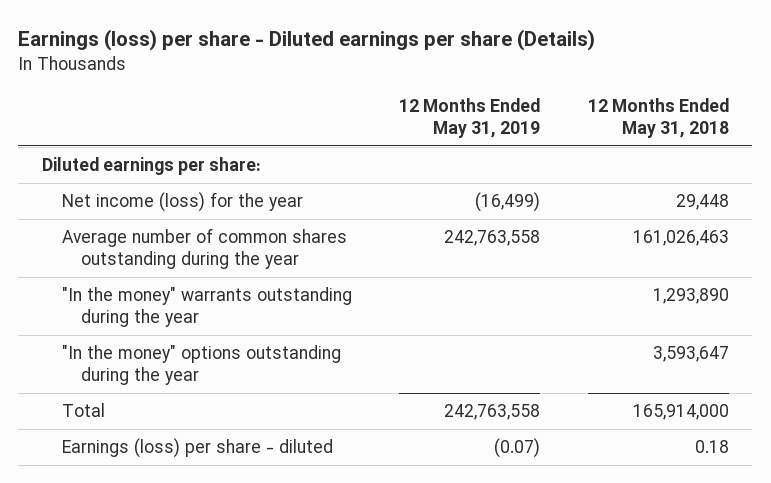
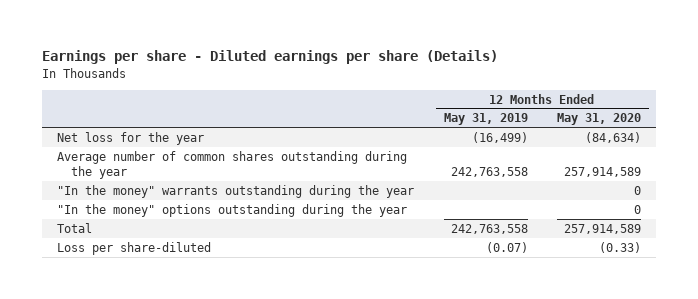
- Earnings (loss) per share - Diluted earnings per share (Details)
+ Earnings per share - Diluted earnings per share (Details)
- | 12 Months Ended May 31, 2019 | 12 Months Ended May 31, 2018
+ | 12 Months Ended May 31, 2019 | 12 Months Ended May 31, 2020
- Diluted earnings per share:
- Net income (loss) for the year | (16,499) | 29,448
+ Net loss for the year | (16,499) | (84,634)
- Earnings (loss) per share - diluted | (0.07) | 0.18
+ Loss per share-diluted | (0.07) | (0.33)

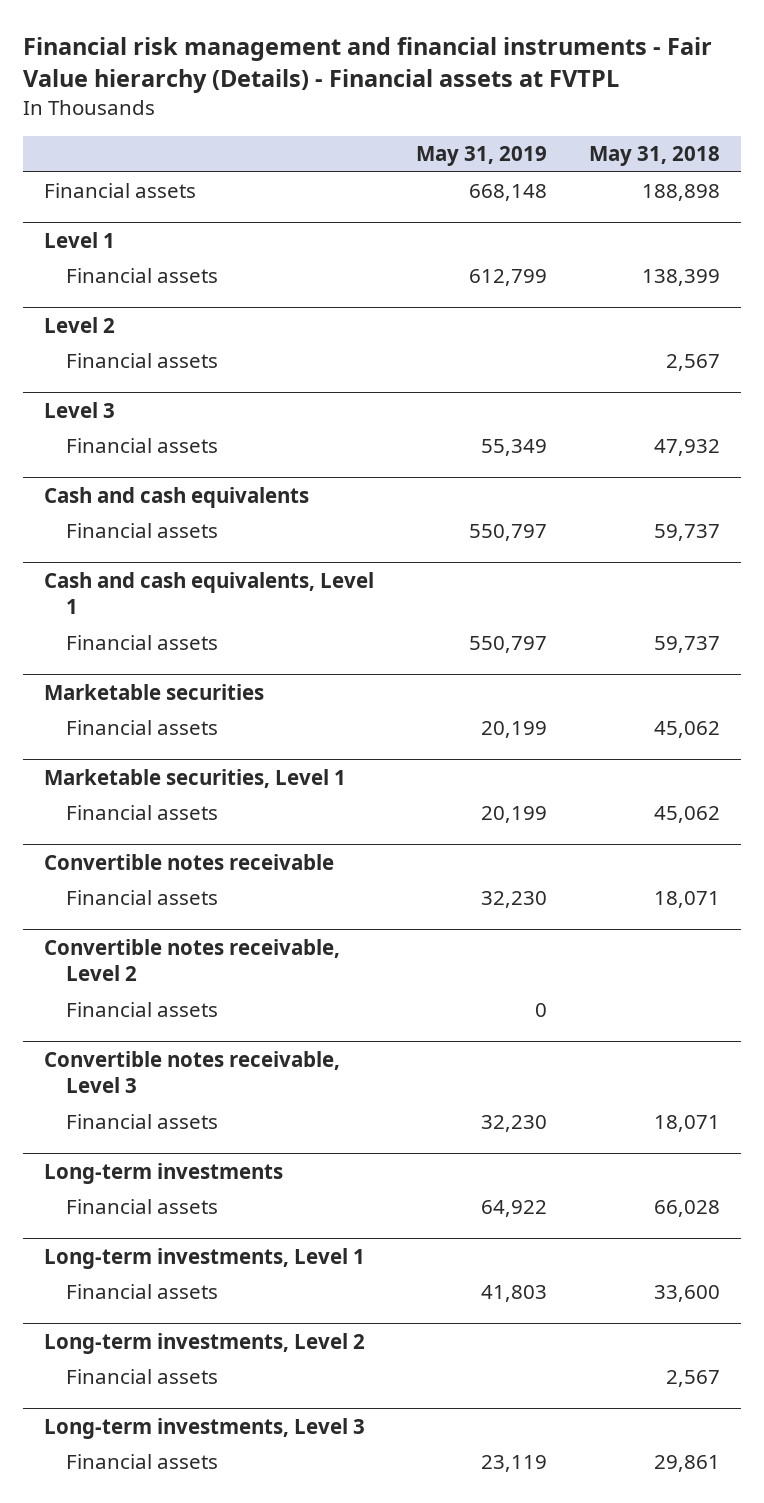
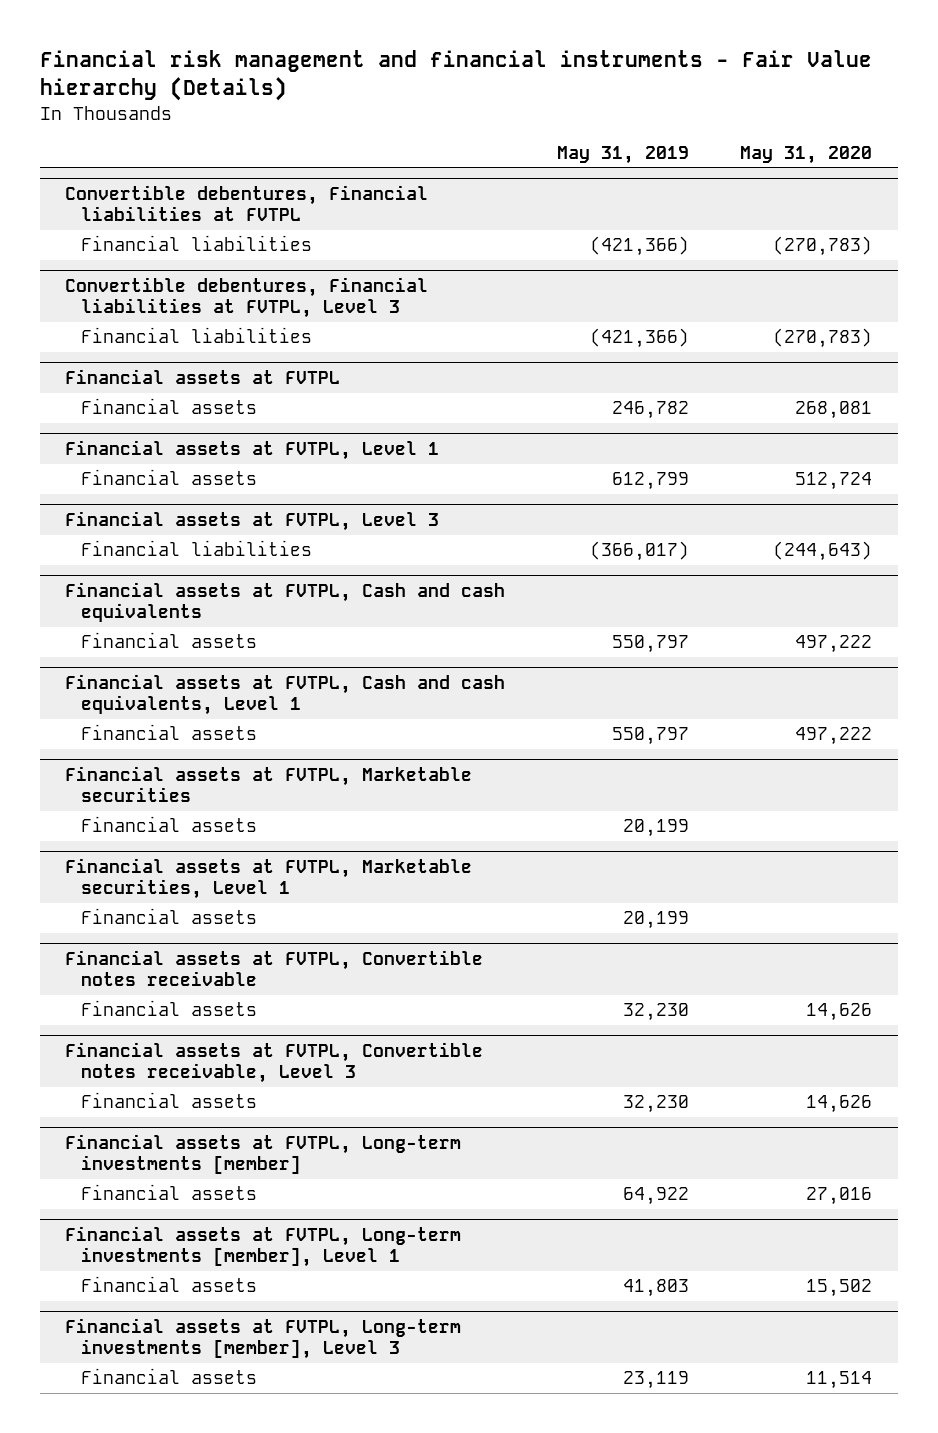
- Financial risk management and financial instruments - Fair Value hierarchy (Details) - Financial assets at FVTPL
+ Financial risk management and financial instruments - Fair Value hierarchy (Details)
- | May 31, 2019 | May 31, 2018
+ | May 31, 2019 | May 31, 2020
- Financial assets | 668,148 | 188,898
- Level 1
+ Convertible debentures, Financial liabilities at FVTPL
+ Financial liabilities | (421,366) | (270,783)
+ Convertible debentures, Financial liabilities at FVTPL, Level 3
+ Financial liabilities | (421,366) | (270,783)
+ Financial assets at FVTPL
+ Financial assets | 246,782 | 268,081
+ Financial assets at FVTPL, Level 1
- Level 2
- Financial assets | | 2,567
- Level 3
- Financial assets | 55,349 | 47,932
- Cash and cash equivalents
+ Financial assets at FVTPL, Level 3
+ Financial liabilities | (366,017) | (244,643)
+ Financial assets at FVTPL, Cash and cash equivalents
- Cash and cash equivalents, Level 1
+ Financial assets at FVTPL, Cash and cash equivalents, Level 1
- Marketable securities
+ Financial assets at FVTPL, Marketable securities
- Marketable securities, Level 1
+ Financial assets at FVTPL, Marketable securities, Level 1
- Convertible notes receivable
+ Financial assets at FVTPL, Convertible notes receivable
- Convertible notes receivable, Level 2
- Financial assets | 0 |
- Convertible notes receivable, Level 3
+ Financial assets at FVTPL, Convertible notes receivable, Level 3
- Long-term investments
+ Financial assets at FVTPL, Long-term investments [member]
- Long-term investments, Level 1
+ Financial assets at FVTPL, Long-term investments [member], Level 1
- Long-term investments, Level 2
- Financial assets | | 2,567
- Long-term investments, Level 3
+ Financial assets at FVTPL, Long-term investments [member], Level 3

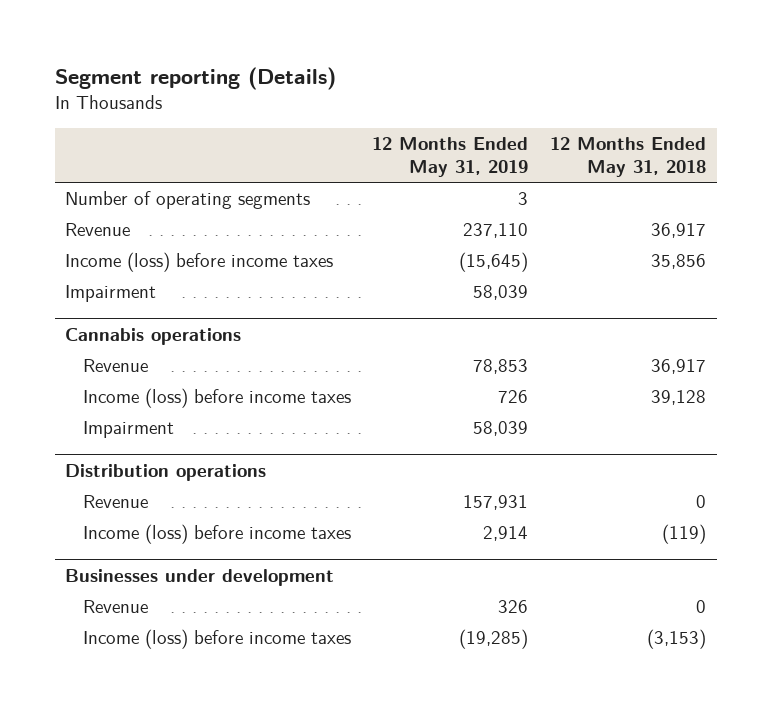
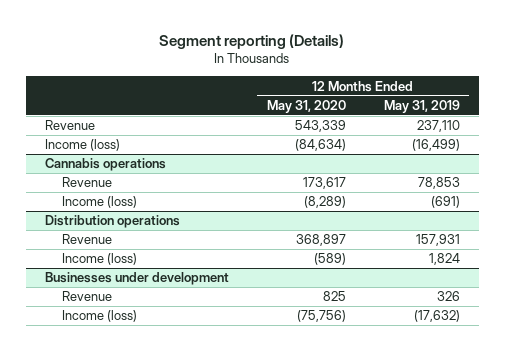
- | 12 Months Ended May 31, 2019 | 12 Months Ended May 31, 2018
+ | 12 Months Ended May 31, 2020 | 12 Months Ended May 31, 2019
- Number of operating segments | 3 |
- Income (loss) before income taxes | (15,645) | 35,856
- Impairment | 58,039 |
+ Income (loss) | (84,634) | (16,499)
@ Cannabis operations
- Income (loss) before income taxes | 726 | 39,128
- Impairment | 58,039 |
+ Income (loss) | (8,289) | (691)
@ Distribution operations
- Income (loss) before income taxes | 2,914 | (119)
+ Income (loss) | (589) | 1,824
@ Businesses under development
- Income (loss) before income taxes | (19,285) | (3,153)
+ Income (loss) | (75,756) | (17,632)

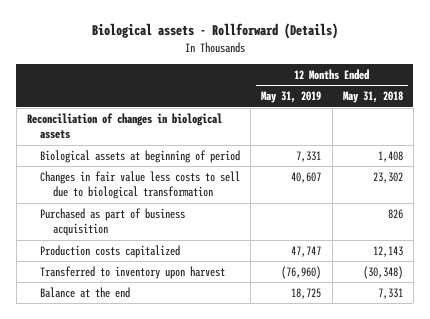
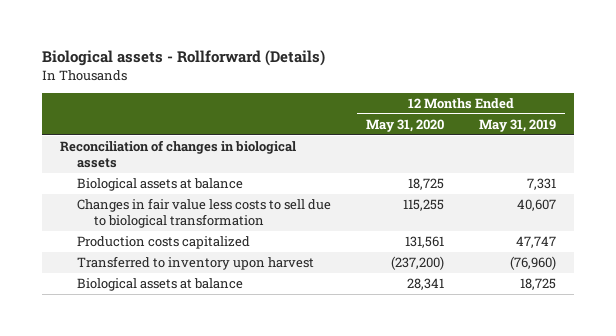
- | 12 Months Ended May 31, 2019 | 12 Months Ended May 31, 2018
+ | 12 Months Ended May 31, 2020 | 12 Months Ended May 31, 2019
- Biological assets at beginning of period | 7,331 | 1,408
+ Biological assets at balance | 18,725 | 7,331
- Purchased as part of business acquisition | | 826
- Balance at the end | 18,725 | 7,331
+ Biological assets at balance | 28,341 | 18,725

